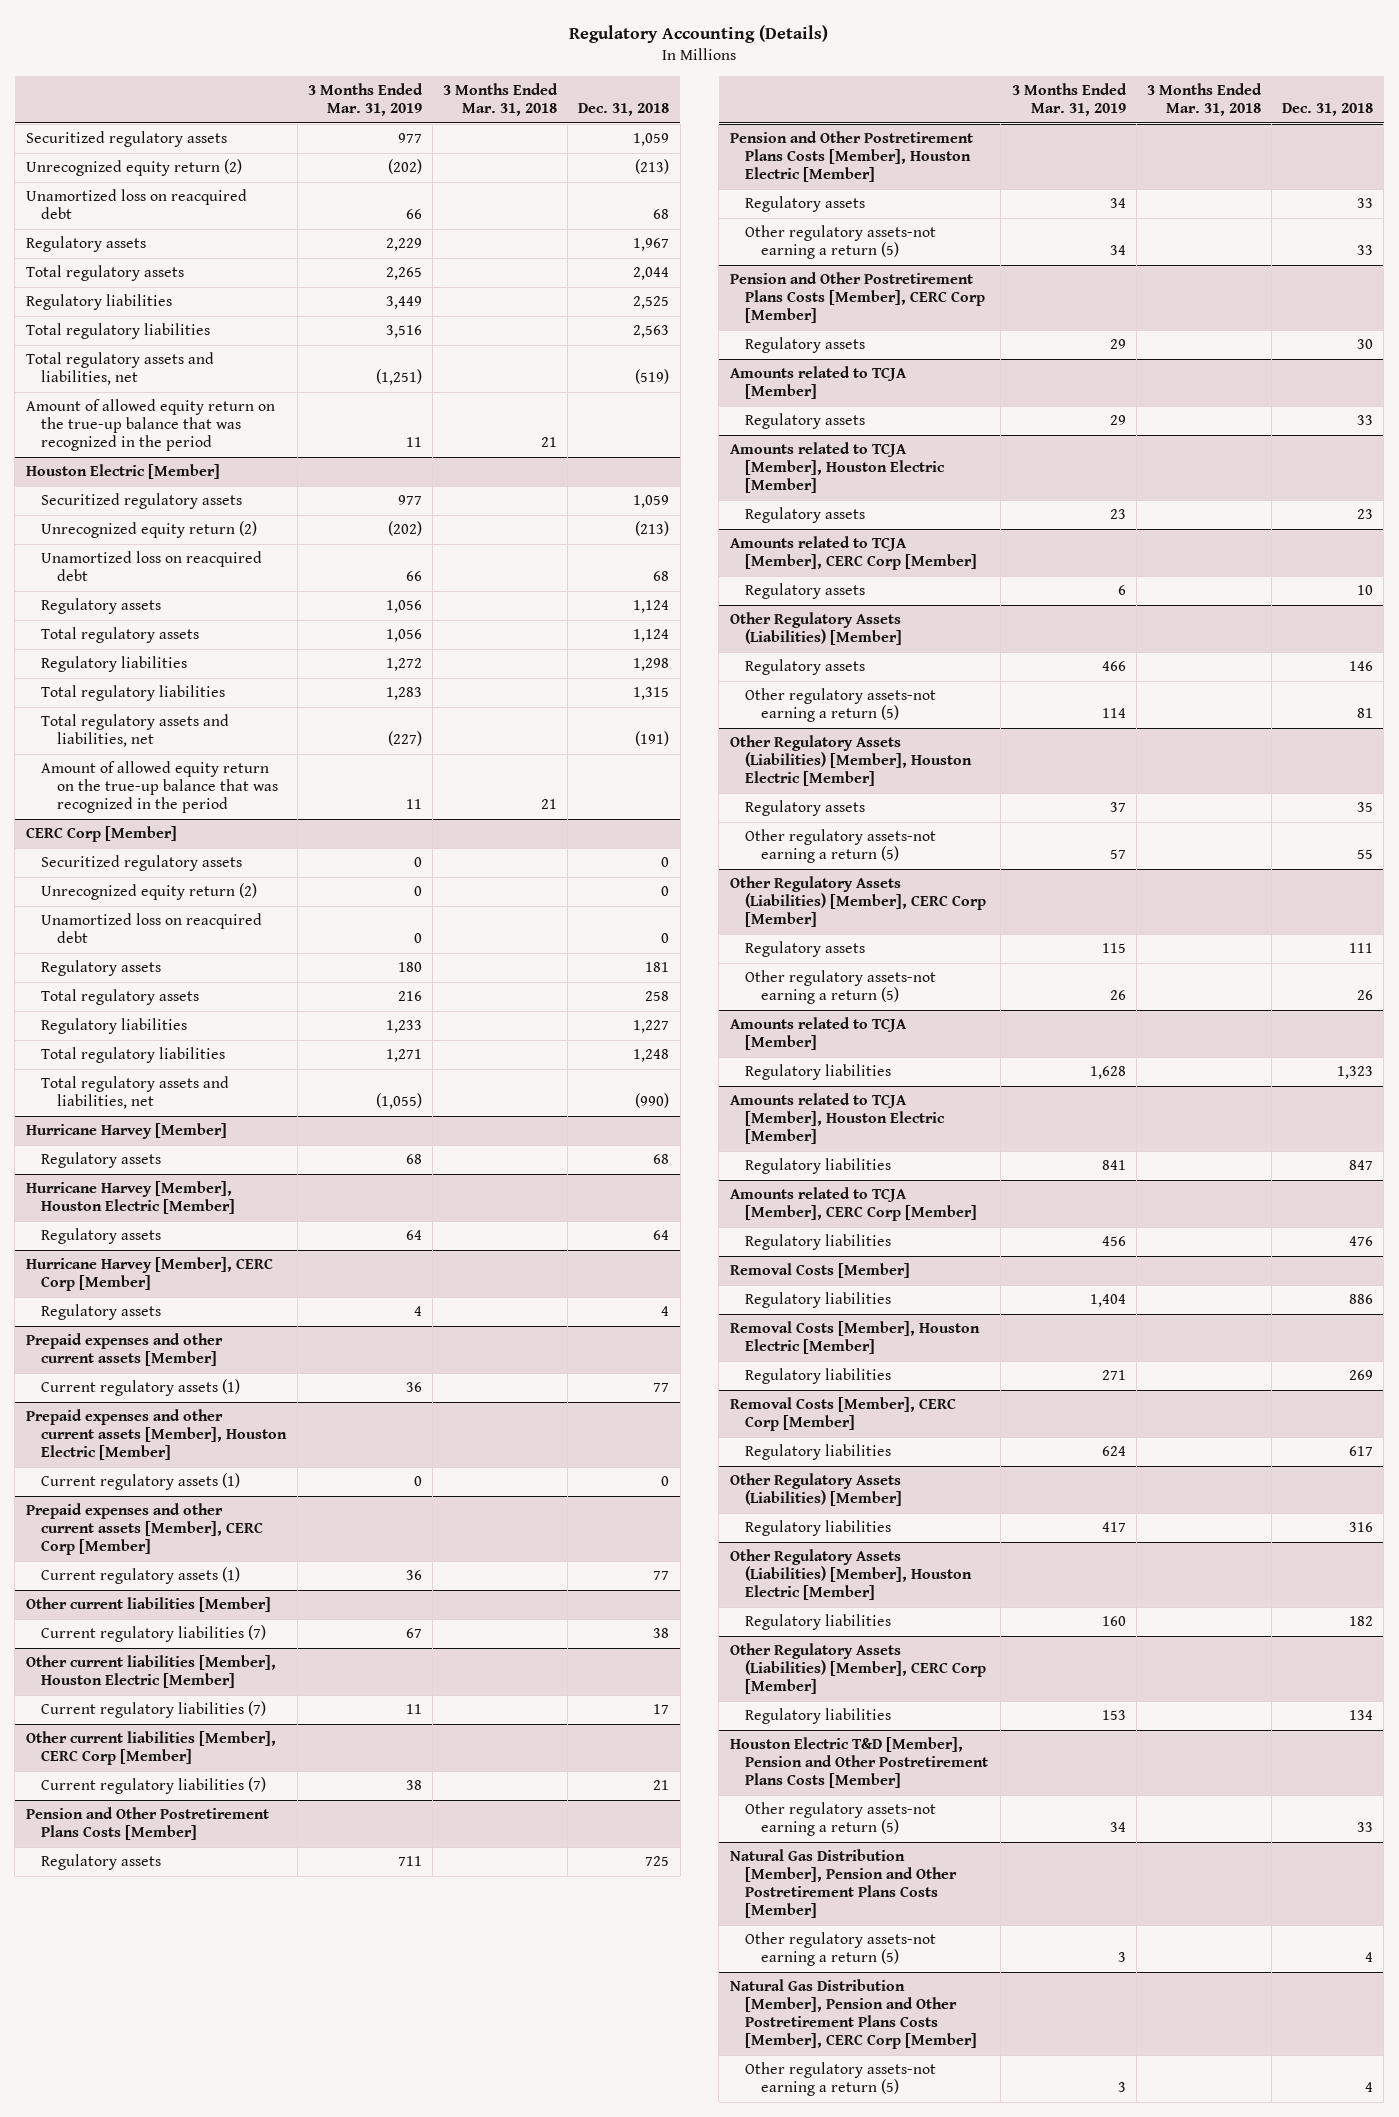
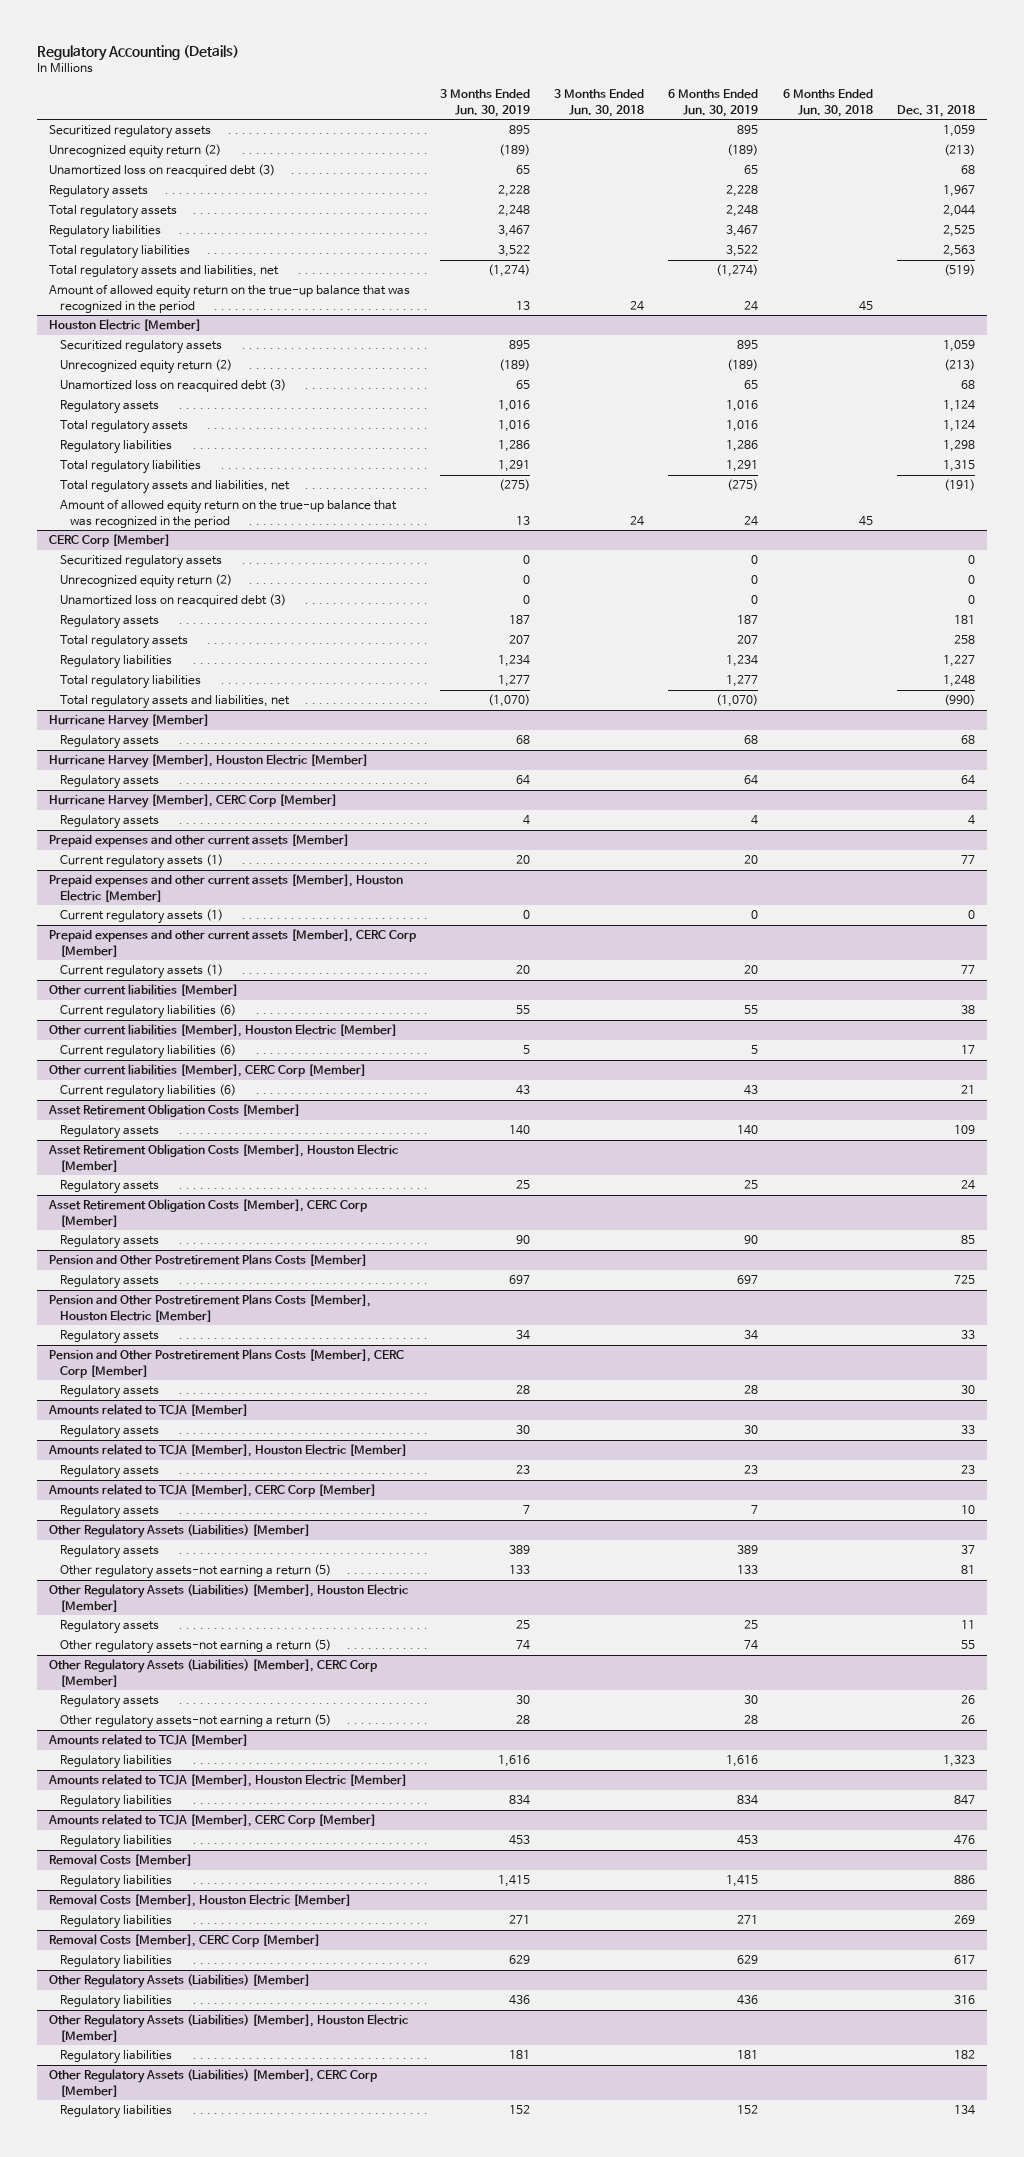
- | 3 Months Ended Mar. 31, 2019 | 3 Months Ended Mar. 31, 2018 | Dec. 31, 2018
+ | 3 Months Ended Jun. 30, 2019 | 3 Months Ended Jun. 30, 2018 | 6 Months Ended Jun. 30, 2019 | 6 Months Ended Jun. 30, 2018 | Dec. 31, 2018
- Unamortized loss on reacquired debt | 66 | | 68
+ Unamortized loss on reacquired debt (3) | 65 | | 65 | | 68
@ Houston Electric [Member]
- Unamortized loss on reacquired debt | 66 | | 68
+ Unamortized loss on reacquired debt (3) | 65 | | 65 | | 68
@ CERC Corp [Member]
- Unamortized loss on reacquired debt | 0 | | 0
+ Unamortized loss on reacquired debt (3) | 0 | | 0 | | 0
@ Other current liabilities [Member]
- Current regulatory liabilities (7) | 67 | | 38
+ Current regulatory liabilities (6) | 55 | | 55 | | 38
@ Other current liabilities [Member], Houston Electric [Member]
- Current regulatory liabilities (7) | 11 | | 17
+ Current regulatory liabilities (6) | 5 | | 5 | | 17
@ Other current liabilities [Member], CERC Corp [Member]
- Current regulatory liabilities (7) | 38 | | 21
+ Current regulatory liabilities (6) | 43 | | 43 | | 21
+ Asset Retirement Obligation Costs [Member]
+ Regulatory assets | 140 | | 140 | | 109
+ Asset Retirement Obligation Costs [Member], Houston Electric [Member]
+ Regulatory assets | 25 | | 25 | | 24
+ Asset Retirement Obligation Costs [Member], CERC Corp [Member]
+ Regulatory assets | 90 | | 90 | | 85
@ Pension and Other Postretirement Plans Costs [Member], Houston Electric [Member]
- Other regulatory assets-not earning a return (5) | 34 | | 33
@ Other Regulatory Assets (Liabilities) [Member]
- Regulatory assets | 466 | | 146
+ Regulatory assets | 389 | | 389 | | 37
@ Other Regulatory Assets (Liabilities) [Member], Houston Electric [Member]
- Regulatory assets | 37 | | 35
+ Regulatory assets | 25 | | 25 | | 11
@ Other Regulatory Assets (Liabilities) [Member], CERC Corp [Member]
- Regulatory assets | 115 | | 111
+ Regulatory assets | 30 | | 30 | | 26
- Houston Electric T&D [Member], Pension and Other Postretirement Plans Costs [Member]
- Other regulatory assets-not earning a return (5) | 34 | | 33
- Natural Gas Distribution [Member], Pension and Other Postretirement Plans Costs [Member]
- Other regulatory assets-not earning a return (5) | 3 | | 4
- Natural Gas Distribution [Member], Pension and Other Postretirement Plans Costs [Member], CERC Corp [Member]
- Other regulatory assets-not earning a return (5) | 3 | | 4

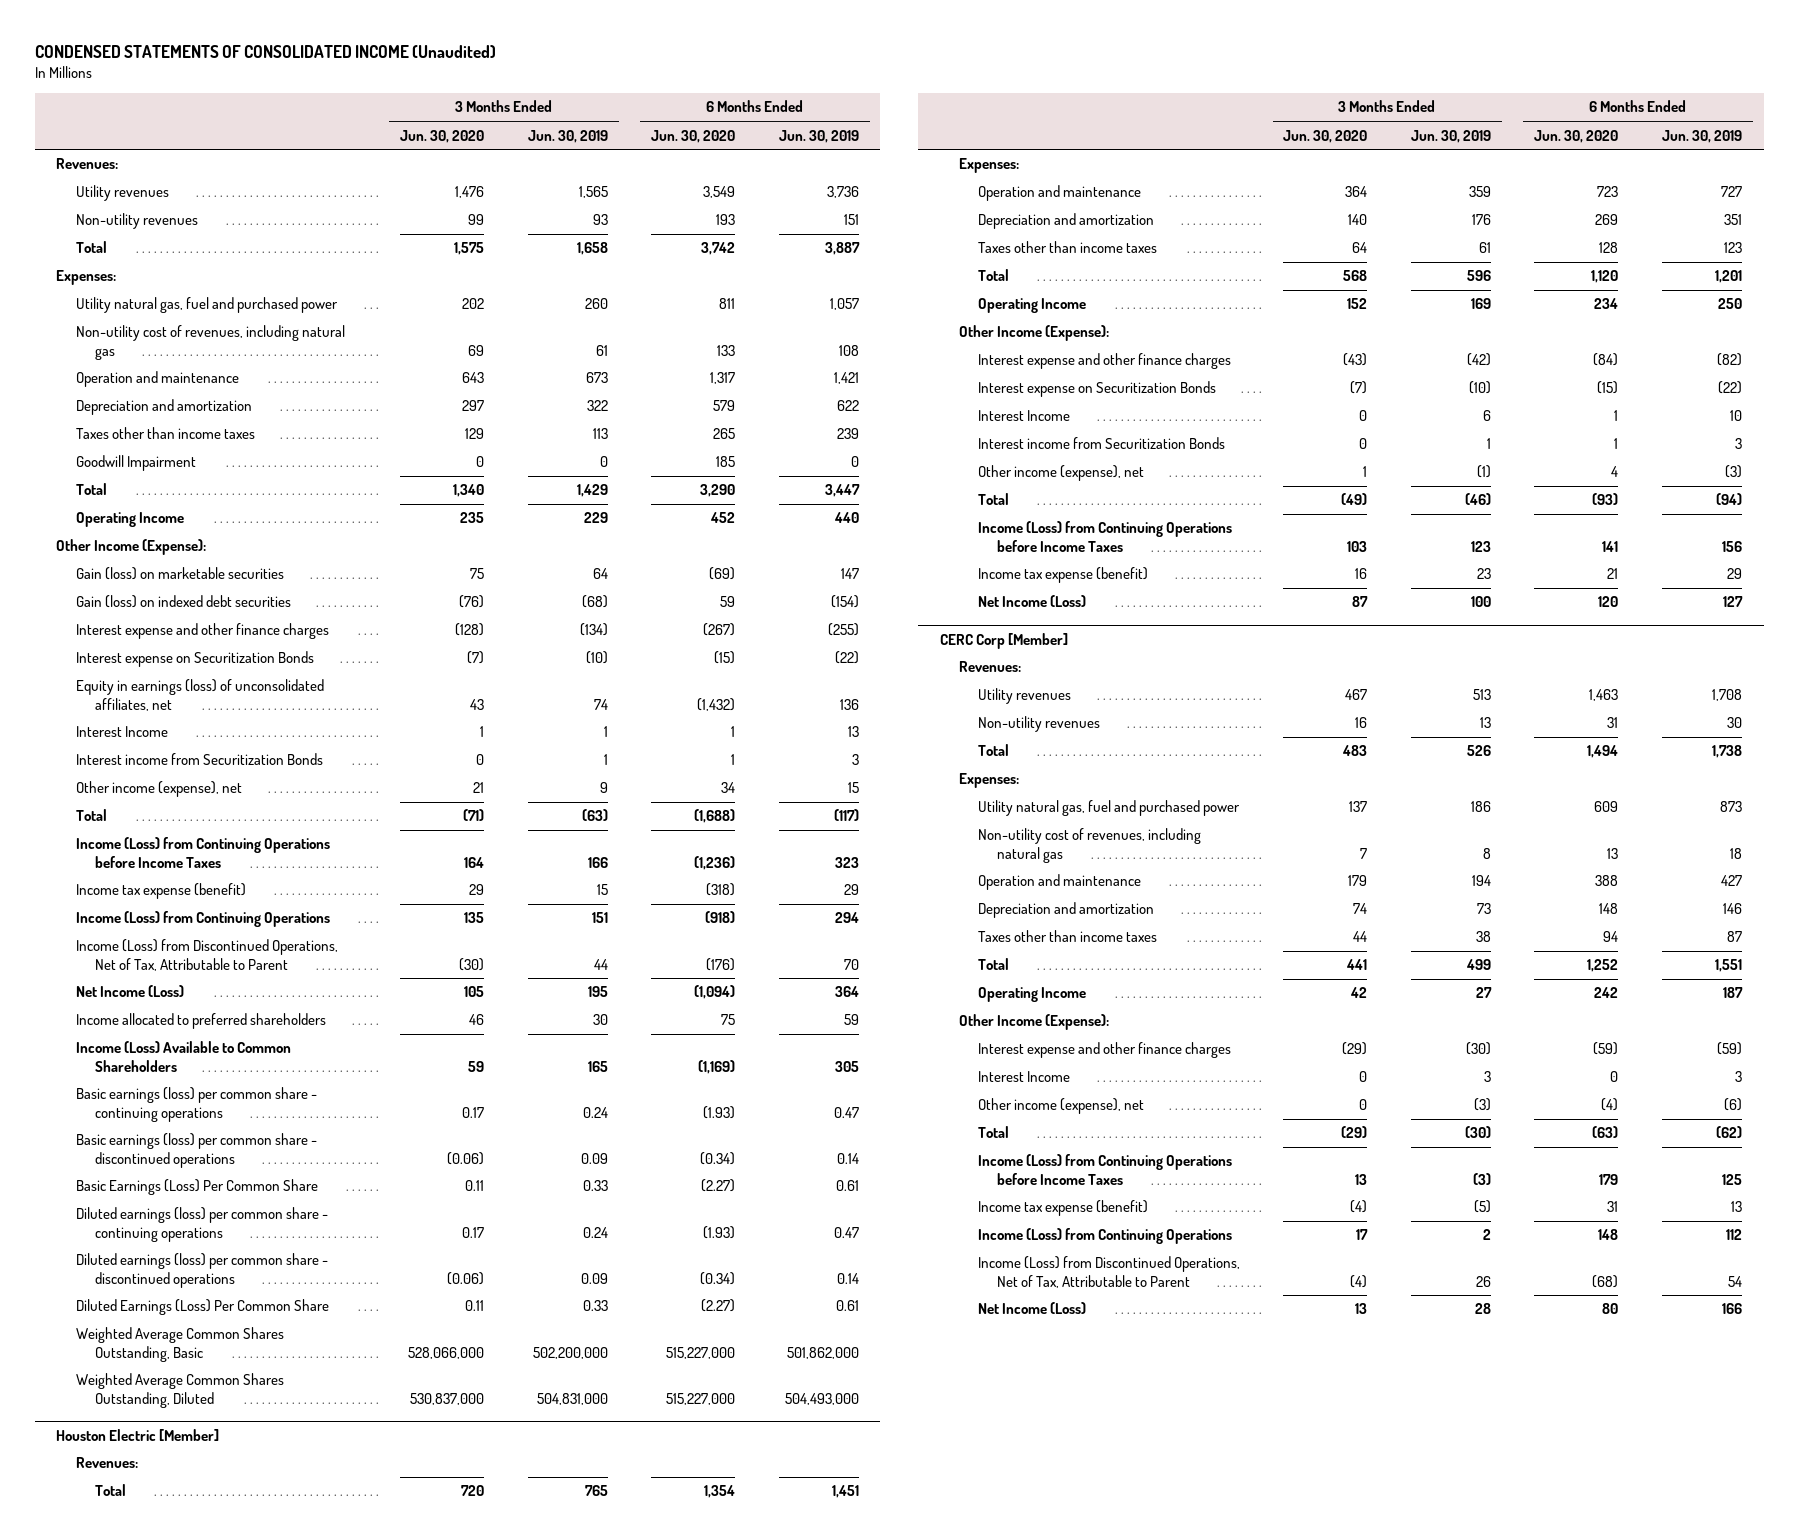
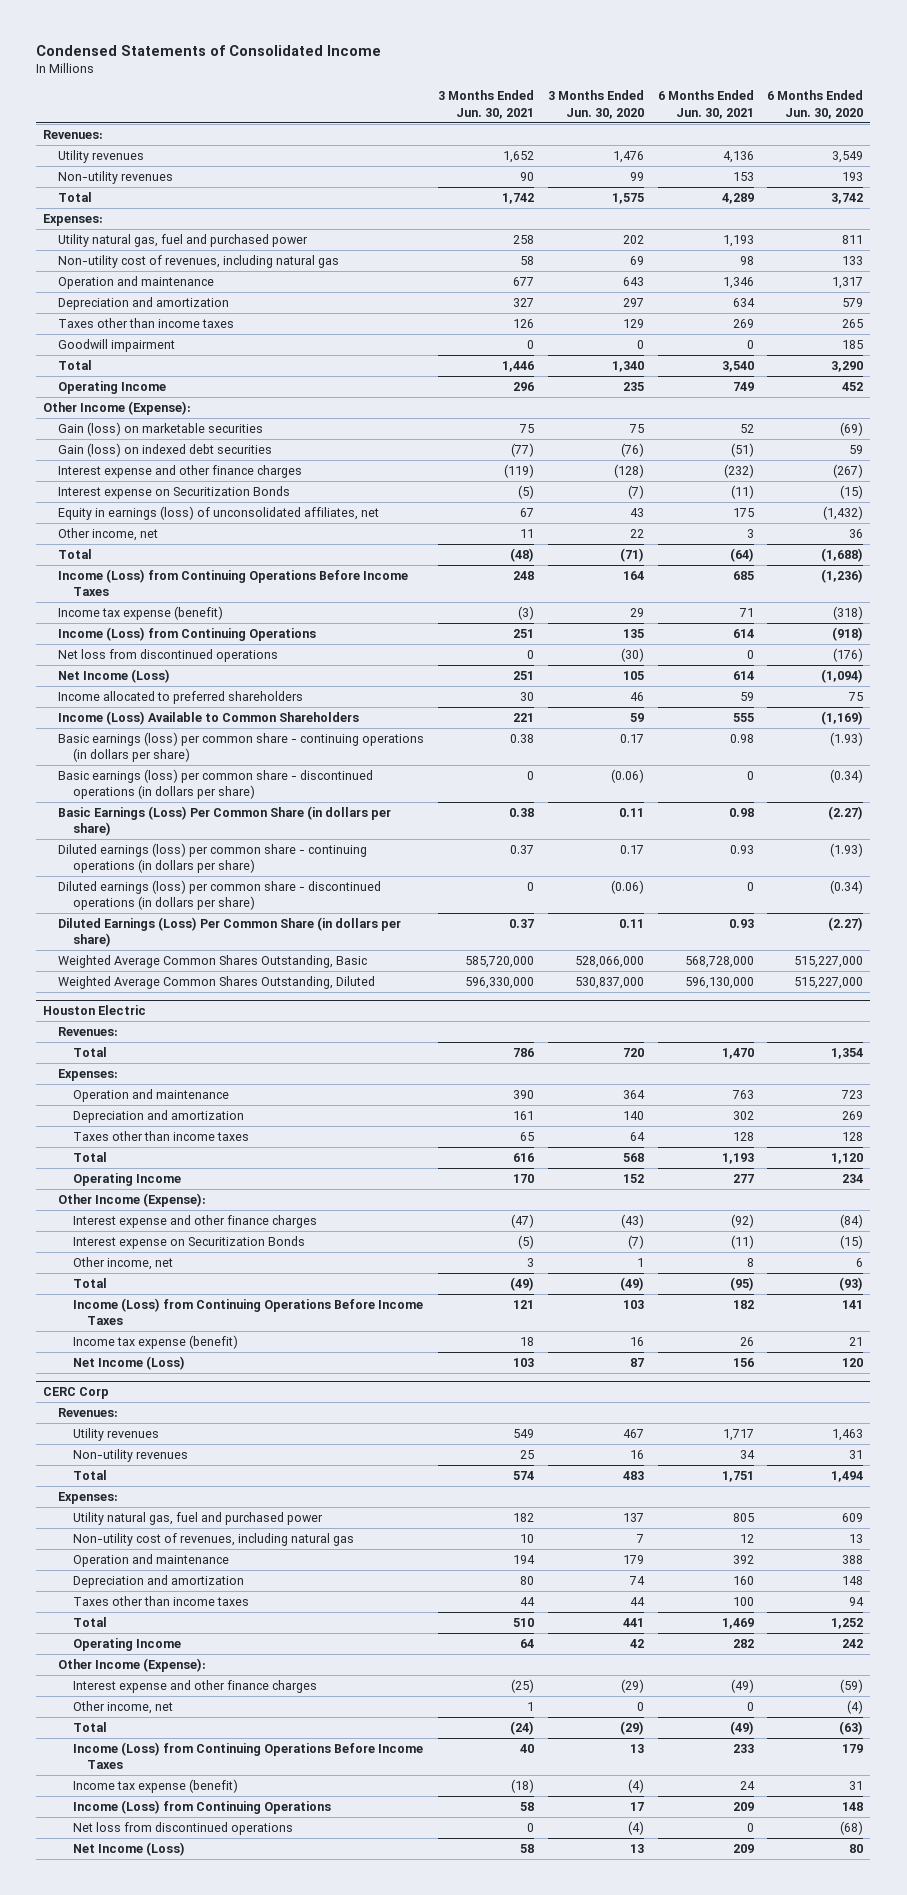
- CONDENSED STATEMENTS OF CONSOLIDATED INCOME (Unaudited)
+ Condensed Statements of Consolidated Income
- | 3 Months Ended Jun. 30, 2020 | 3 Months Ended Jun. 30, 2019 | 6 Months Ended Jun. 30, 2020 | 6 Months Ended Jun. 30, 2019
+ | 3 Months Ended Jun. 30, 2021 | 3 Months Ended Jun. 30, 2020 | 6 Months Ended Jun. 30, 2021 | 6 Months Ended Jun. 30, 2020
- Goodwill Impairment | 0 | 0 | 185 | 0
+ Goodwill impairment | 0 | 0 | 0 | 185
- Interest Income | 1 | 1 | 1 | 13
- Interest income from Securitization Bonds | 0 | 1 | 1 | 3
- Other income (expense), net | 21 | 9 | 34 | 15
+ Other income, net | 11 | 22 | 3 | 36
- Income (Loss) from Continuing Operations before Income Taxes | 164 | 166 | (1,236) | 323
+ Income (Loss) from Continuing Operations Before Income Taxes | 248 | 164 | 685 | (1,236)
- Income (Loss) from Discontinued Operations, Net of Tax, Attributable to Parent | (30) | 44 | (176) | 70
+ Net loss from discontinued operations | 0 | (30) | 0 | (176)
- Basic earnings (loss) per common share - continuing operations | 0.17 | 0.24 | (1.93) | 0.47
- Basic earnings (loss) per common share - discontinued operations | (0.06) | 0.09 | (0.34) | 0.14
- Basic Earnings (Loss) Per Common Share | 0.11 | 0.33 | (2.27) | 0.61
- Diluted earnings (loss) per common share - continuing operations | 0.17 | 0.24 | (1.93) | 0.47
- Diluted earnings (loss) per common share - discontinued operations | (0.06) | 0.09 | (0.34) | 0.14
- Diluted Earnings (Loss) Per Common Share | 0.11 | 0.33 | (2.27) | 0.61
+ Basic earnings (loss) per common share - continuing operations (in dollars per share) | 0.38 | 0.17 | 0.98 | (1.93)
+ Basic earnings (loss) per common share - discontinued operations (in dollars per share) | 0 | (0.06) | 0 | (0.34)
+ Basic Earnings (Loss) Per Common Share (in dollars per share) | 0.38 | 0.11 | 0.98 | (2.27)
+ Diluted earnings (loss) per common share - continuing operations (in dollars per share) | 0.37 | 0.17 | 0.93 | (1.93)
+ Diluted earnings (loss) per common share - discontinued operations (in dollars per share) | 0 | (0.06) | 0 | (0.34)
+ Diluted Earnings (Loss) Per Common Share (in dollars per share) | 0.37 | 0.11 | 0.93 | (2.27)
- Houston Electric [Member]
+ Houston Electric
- Interest Income | 0 | 6 | 1 | 10
- Interest income from Securitization Bonds | 0 | 1 | 1 | 3
- Other income (expense), net | 1 | (1) | 4 | (3)
+ Other income, net | 3 | 1 | 8 | 6
- Income (Loss) from Continuing Operations before Income Taxes | 103 | 123 | 141 | 156
+ Income (Loss) from Continuing Operations Before Income Taxes | 121 | 103 | 182 | 141
- CERC Corp [Member]
+ CERC Corp
- Interest Income | 0 | 3 | 0 | 3
- Other income (expense), net | 0 | (3) | (4) | (6)
+ Other income, net | 1 | 0 | 0 | (4)
- Income (Loss) from Continuing Operations before Income Taxes | 13 | (3) | 179 | 125
+ Income (Loss) from Continuing Operations Before Income Taxes | 40 | 13 | 233 | 179
- Income (Loss) from Discontinued Operations, Net of Tax, Attributable to Parent | (4) | 26 | (68) | 54
+ Net loss from discontinued operations | 0 | (4) | 0 | (68)

